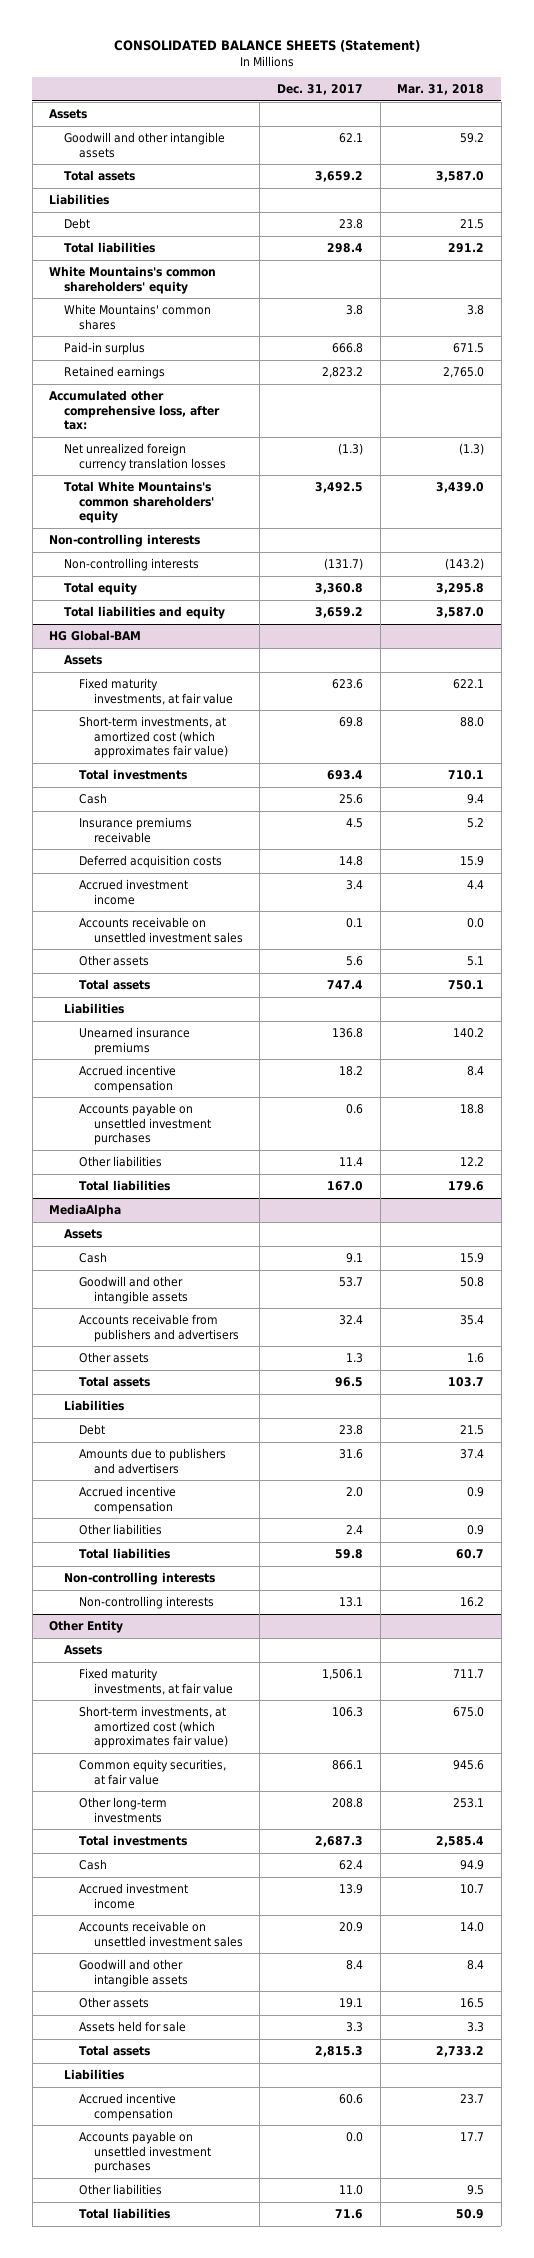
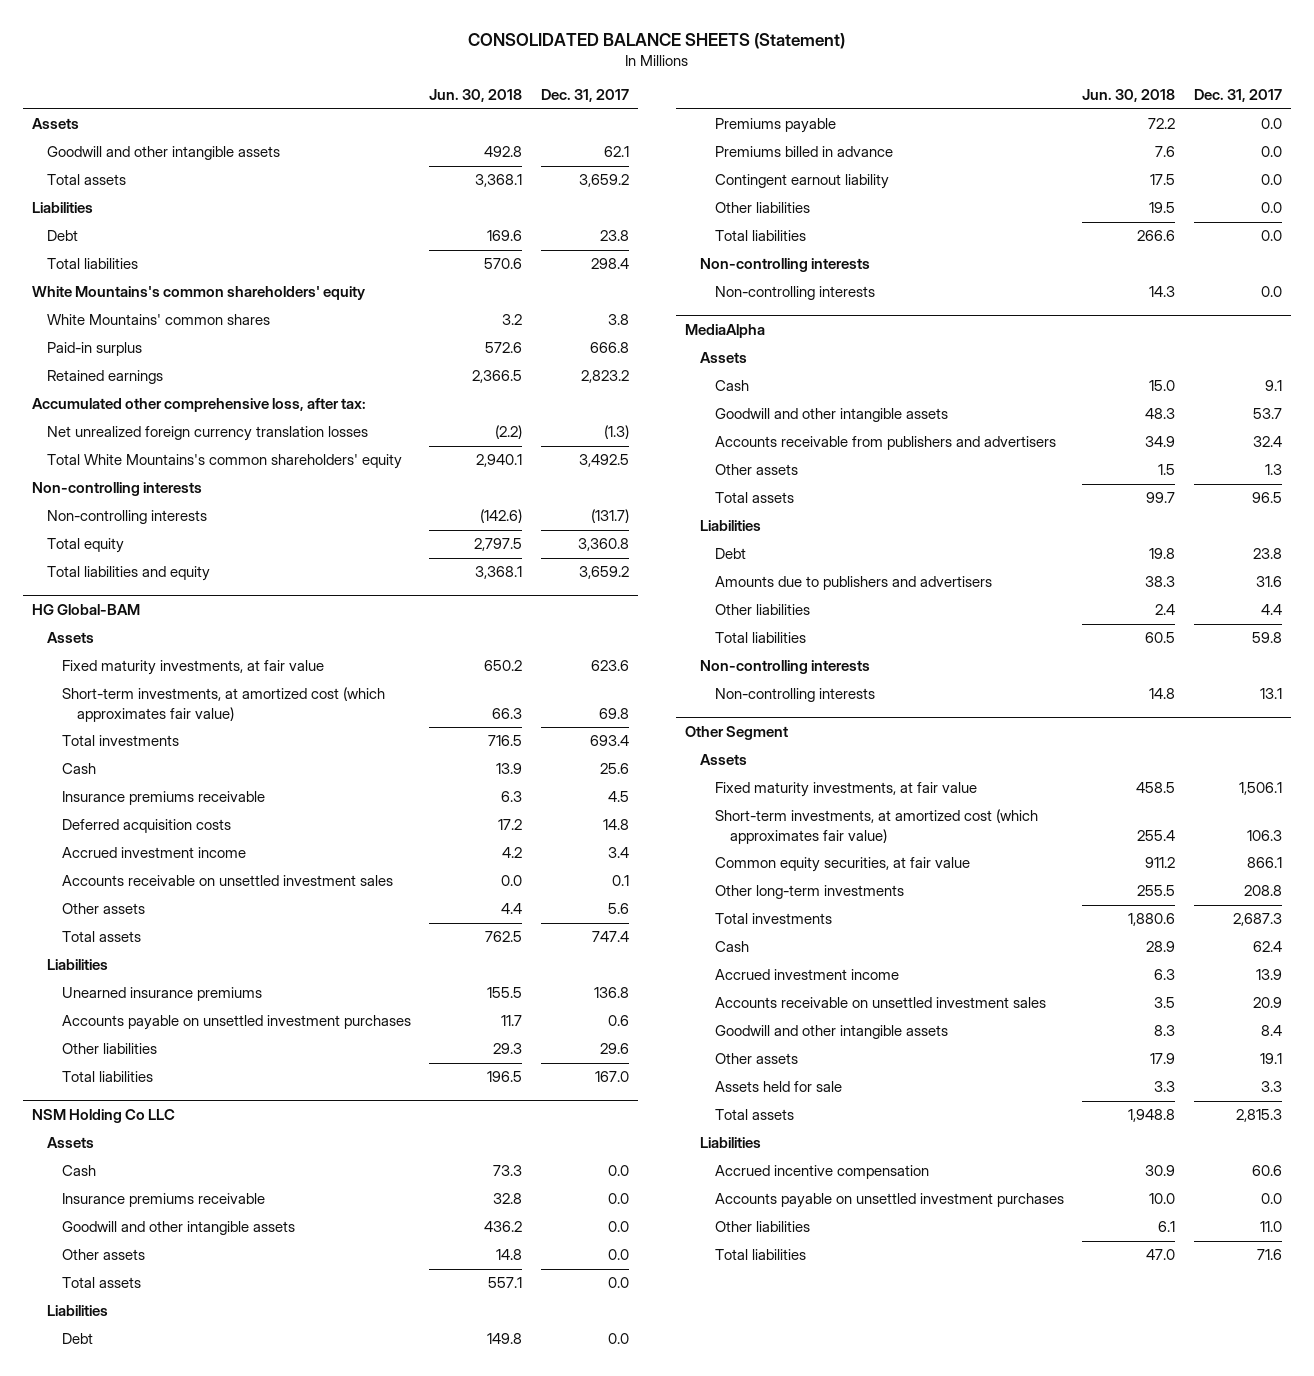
- | Dec. 31, 2017 | Mar. 31, 2018
+ | Jun. 30, 2018 | Dec. 31, 2017
@ HG Global-BAM
- Accrued incentive compensation | 18.2 | 8.4
- Other liabilities | 11.4 | 12.2
+ Other liabilities | 29.3 | 29.6
+ NSM Holding Co LLC
+ Assets
+ Cash | 73.3 | 0.0
+ Insurance premiums receivable | 32.8 | 0.0
+ Goodwill and other intangible assets | 436.2 | 0.0
+ Other assets | 14.8 | 0.0
+ Total assets | 557.1 | 0.0
+ Liabilities
+ Debt | 149.8 | 0.0
+ Premiums payable | 72.2 | 0.0
+ Premiums billed in advance | 7.6 | 0.0
+ Contingent earnout liability | 17.5 | 0.0
+ Other liabilities | 19.5 | 0.0
+ Total liabilities | 266.6 | 0.0
+ Non-controlling interests
+ Non-controlling interests | 14.3 | 0.0
@ MediaAlpha
- Accrued incentive compensation | 2.0 | 0.9
- Other liabilities | 2.4 | 0.9
+ Other liabilities | 2.4 | 4.4
- Other Entity
+ Other Segment

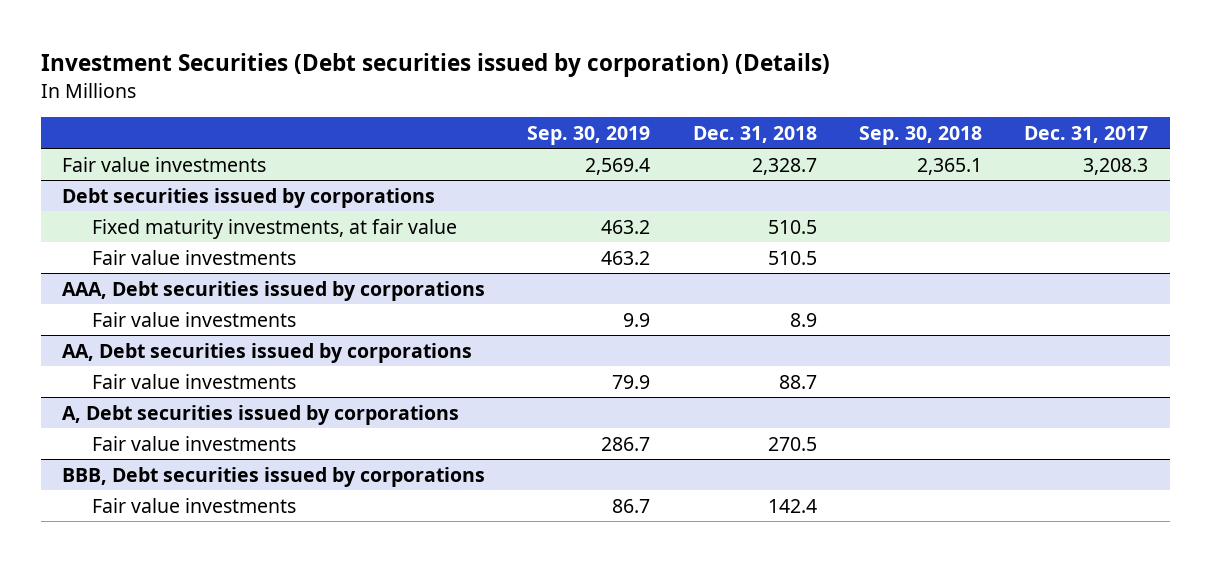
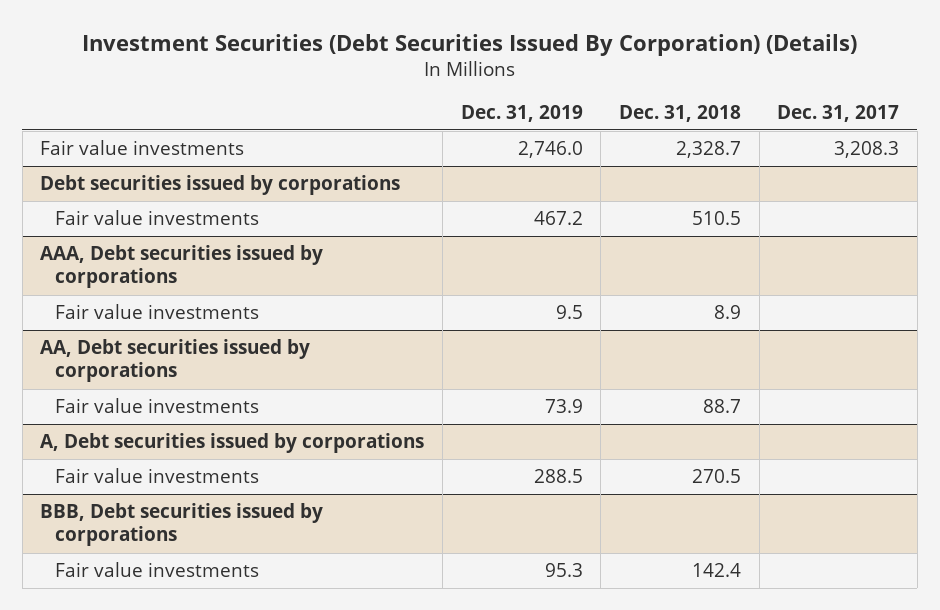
- Investment Securities (Debt securities issued by corporation) (Details)
+ Investment Securities (Debt Securities Issued By Corporation) (Details)
- | Sep. 30, 2019 | Dec. 31, 2018 | Sep. 30, 2018 | Dec. 31, 2017
+ | Dec. 31, 2019 | Dec. 31, 2018 | Dec. 31, 2017
@ Debt securities issued by corporations
- Fixed maturity investments, at fair value | 463.2 | 510.5 | |

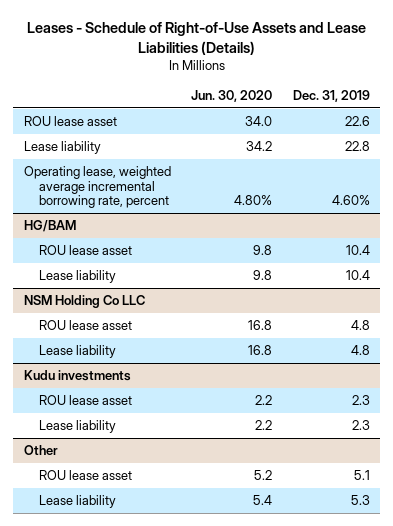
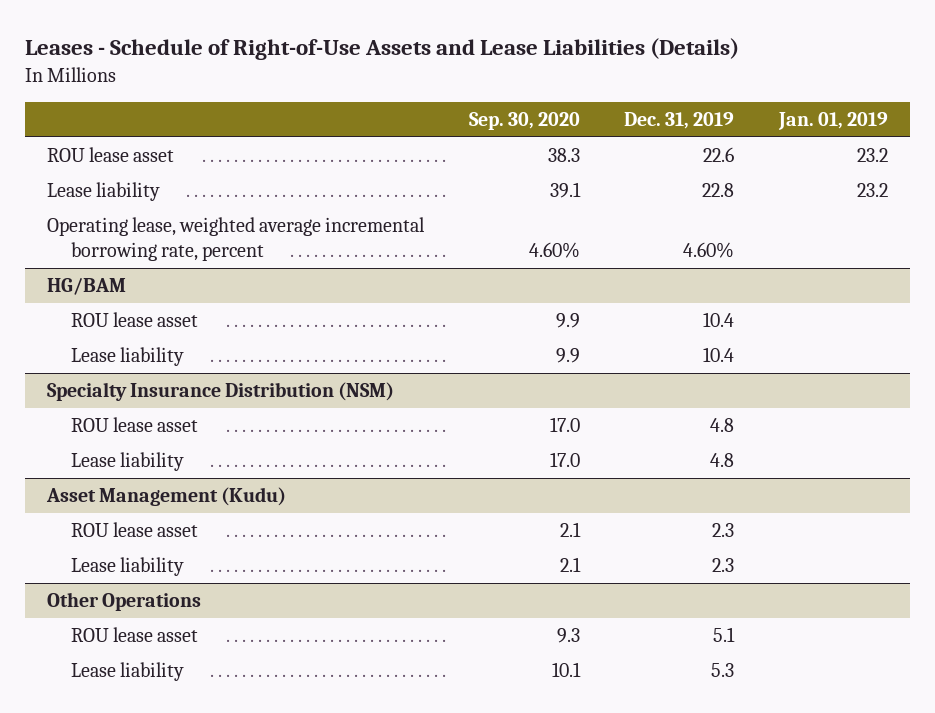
- | Jun. 30, 2020 | Dec. 31, 2019
+ | Sep. 30, 2020 | Dec. 31, 2019 | Jan. 01, 2019
- NSM Holding Co LLC
+ Specialty Insurance Distribution (NSM)
- Kudu investments
+ Asset Management (Kudu)
- Other
+ Other Operations

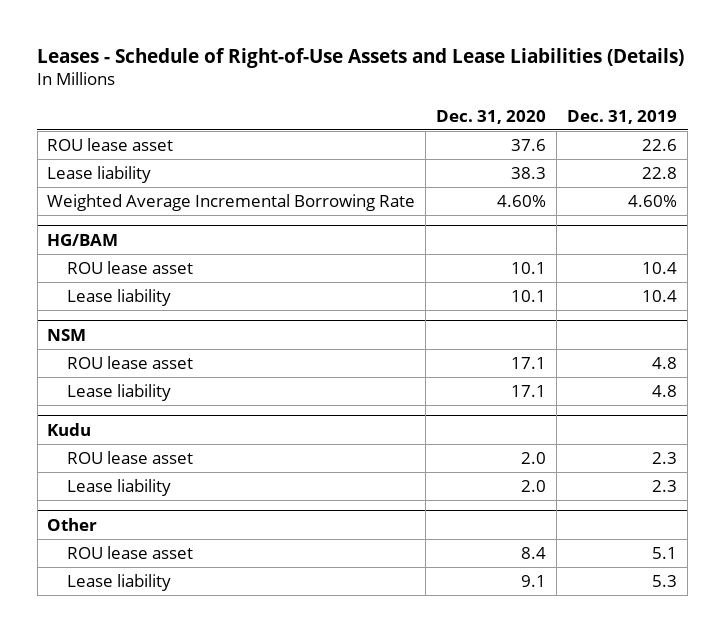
- | Sep. 30, 2020 | Dec. 31, 2019 | Jan. 01, 2019
+ | Dec. 31, 2020 | Dec. 31, 2019
- Operating lease, weighted average incremental borrowing rate, percent | 4.60% | 4.60% |
+ Weighted Average Incremental Borrowing Rate | 4.60% | 4.60%
- Specialty Insurance Distribution (NSM)
+ NSM
- Asset Management (Kudu)
+ Kudu
- Other Operations
+ Other

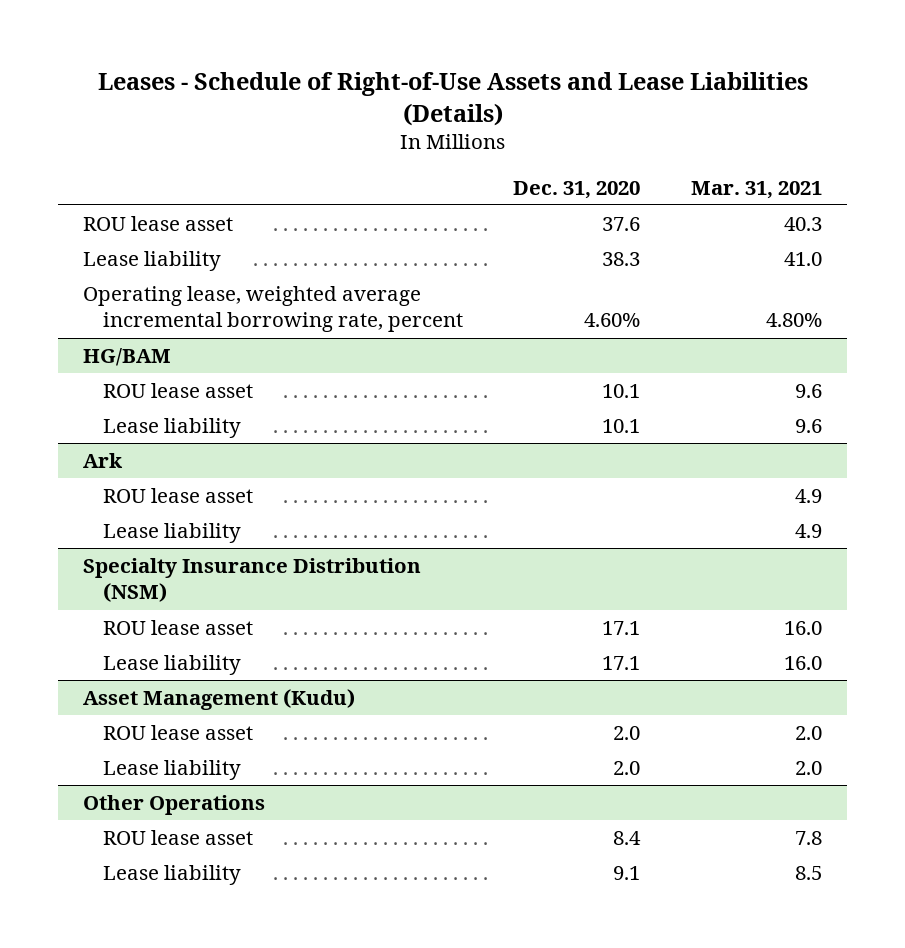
- | Dec. 31, 2020 | Dec. 31, 2019
+ | Dec. 31, 2020 | Mar. 31, 2021
- Weighted Average Incremental Borrowing Rate | 4.60% | 4.60%
+ Operating lease, weighted average incremental borrowing rate, percent | 4.60% | 4.80%
- NSM
+ Ark
+ ROU lease asset | | 4.9
+ Lease liability | | 4.9
+ Specialty Insurance Distribution (NSM)
- Kudu
+ Asset Management (Kudu)
- Other
+ Other Operations

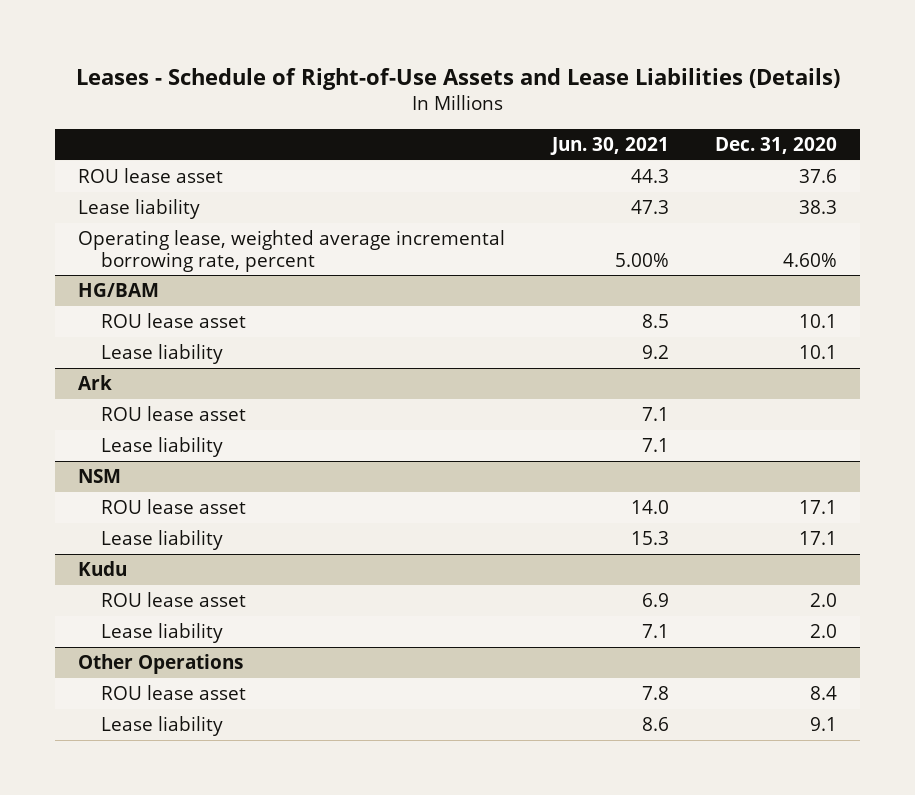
- | Dec. 31, 2020 | Mar. 31, 2021
+ | Jun. 30, 2021 | Dec. 31, 2020
- Specialty Insurance Distribution (NSM)
+ NSM
- Asset Management (Kudu)
+ Kudu

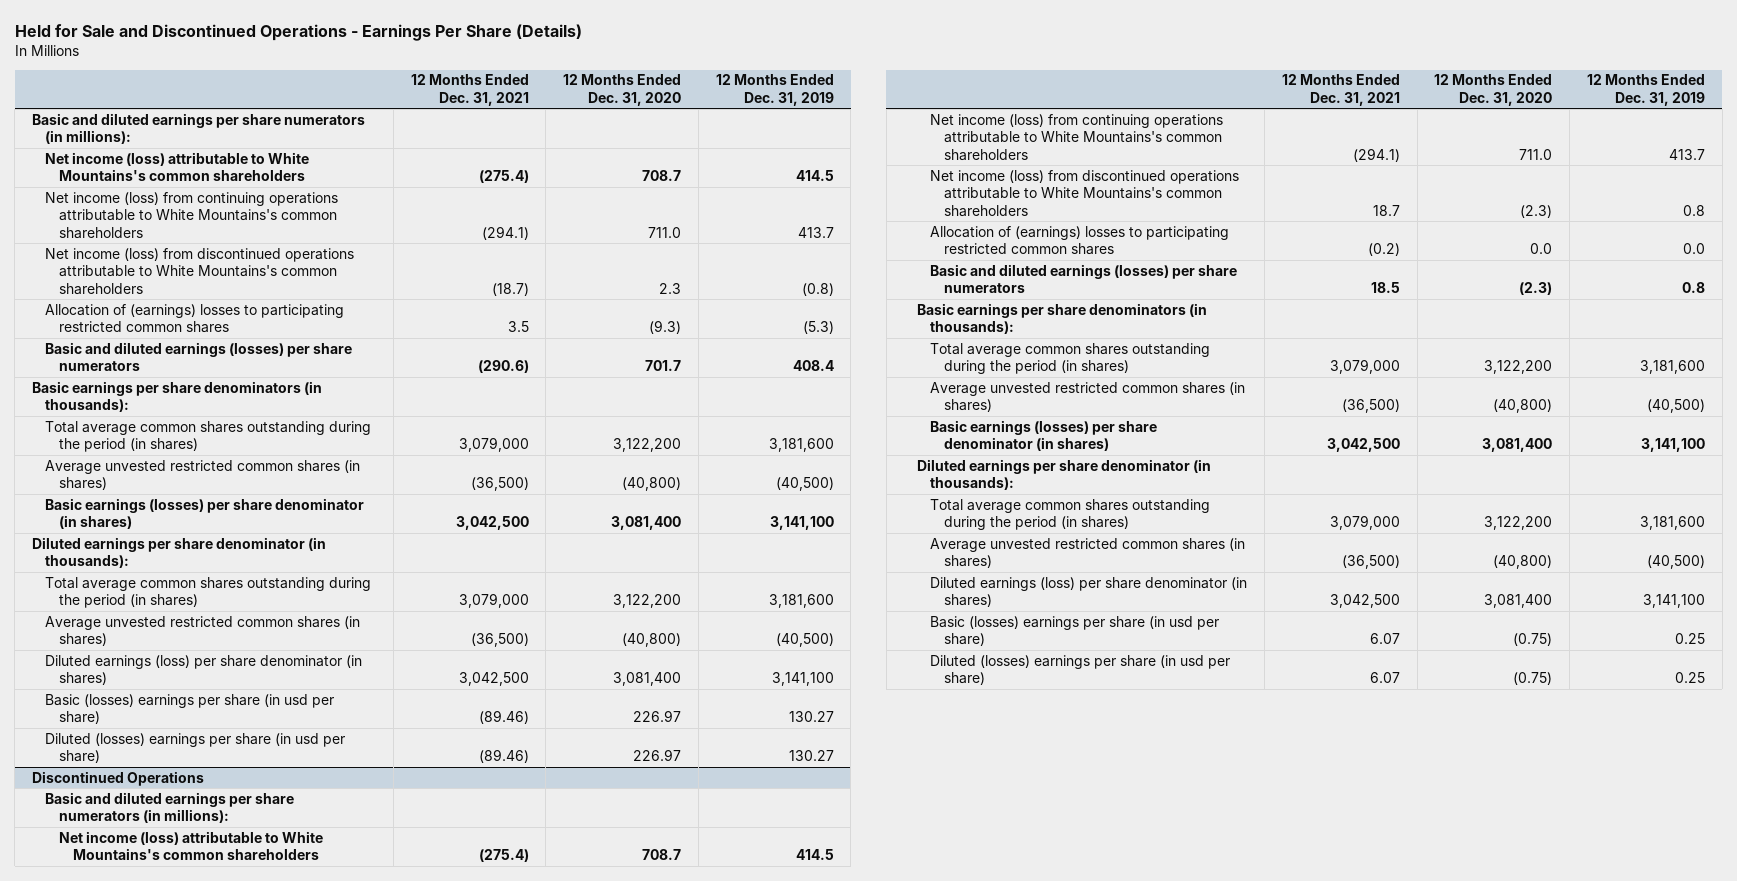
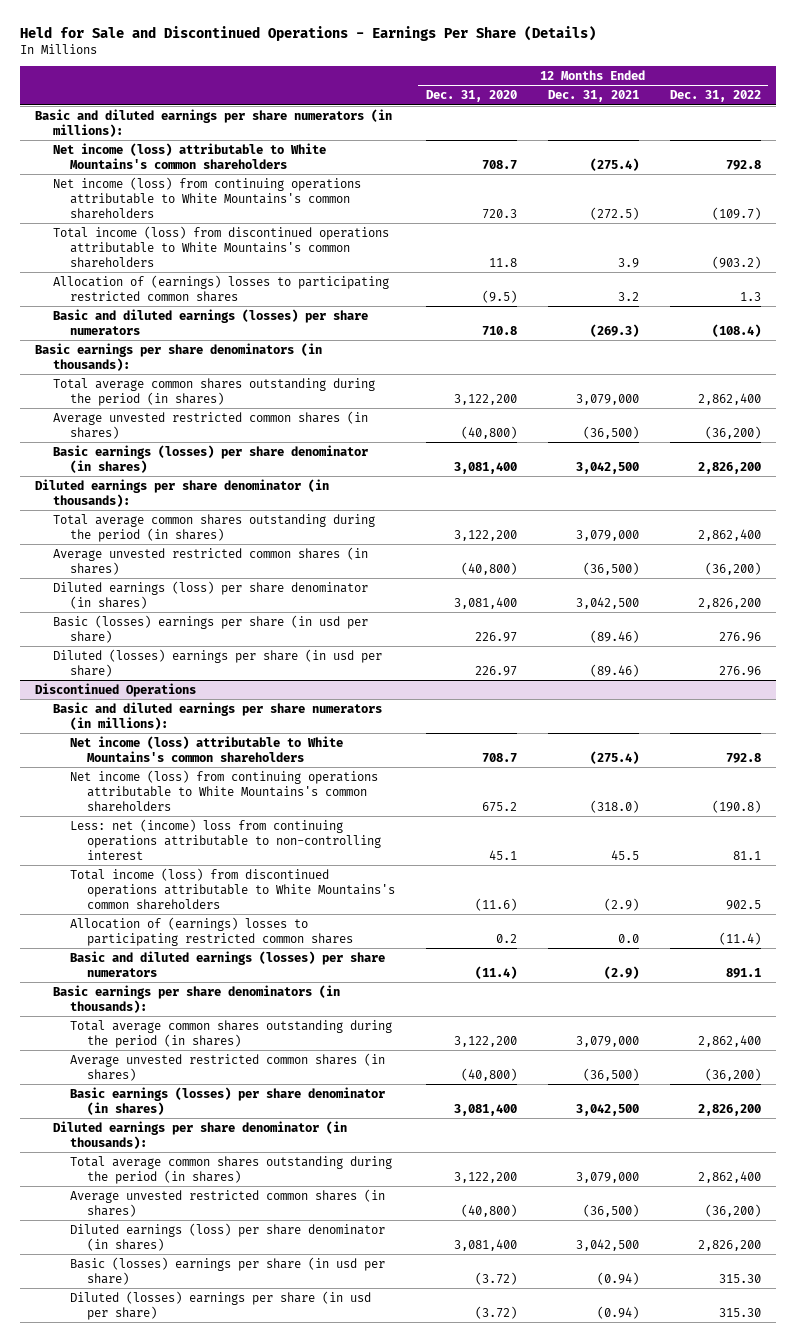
- | 12 Months Ended Dec. 31, 2021 | 12 Months Ended Dec. 31, 2020 | 12 Months Ended Dec. 31, 2019
+ | 12 Months Ended Dec. 31, 2020 | 12 Months Ended Dec. 31, 2021 | 12 Months Ended Dec. 31, 2022
- Net income (loss) from continuing operations attributable to White Mountains's common shareholders | (294.1) | 711.0 | 413.7
- Net income (loss) from discontinued operations attributable to White Mountains's common shareholders | (18.7) | 2.3 | (0.8)
- Allocation of (earnings) losses to participating restricted common shares | 3.5 | (9.3) | (5.3)
- Basic and diluted earnings (losses) per share numerators | (290.6) | 701.7 | 408.4
+ Net income (loss) from continuing operations attributable to White Mountains's common shareholders | 720.3 | (272.5) | (109.7)
+ Total income (loss) from discontinued operations attributable to White Mountains's common shareholders | 11.8 | 3.9 | (903.2)
+ Allocation of (earnings) losses to participating restricted common shares | (9.5) | 3.2 | 1.3
+ Basic and diluted earnings (losses) per share numerators | 710.8 | (269.3) | (108.4)
@ Discontinued Operations
- Net income (loss) from continuing operations attributable to White Mountains's common shareholders | (294.1) | 711.0 | 413.7
- Net income (loss) from discontinued operations attributable to White Mountains's common shareholders | 18.7 | (2.3) | 0.8
- Allocation of (earnings) losses to participating restricted common shares | (0.2) | 0.0 | 0.0
- Basic and diluted earnings (losses) per share numerators | 18.5 | (2.3) | 0.8
+ Net income (loss) from continuing operations attributable to White Mountains's common shareholders | 675.2 | (318.0) | (190.8)
+ Less: net (income) loss from continuing operations attributable to non-controlling interest | 45.1 | 45.5 | 81.1
+ Total income (loss) from discontinued operations attributable to White Mountains's common shareholders | (11.6) | (2.9) | 902.5
+ Allocation of (earnings) losses to participating restricted common shares | 0.2 | 0.0 | (11.4)
+ Basic and diluted earnings (losses) per share numerators | (11.4) | (2.9) | 891.1
- Basic (losses) earnings per share (in usd per share) | 6.07 | (0.75) | 0.25
- Diluted (losses) earnings per share (in usd per share) | 6.07 | (0.75) | 0.25
+ Basic (losses) earnings per share (in usd per share) | (3.72) | (0.94) | 315.30
+ Diluted (losses) earnings per share (in usd per share) | (3.72) | (0.94) | 315.30

